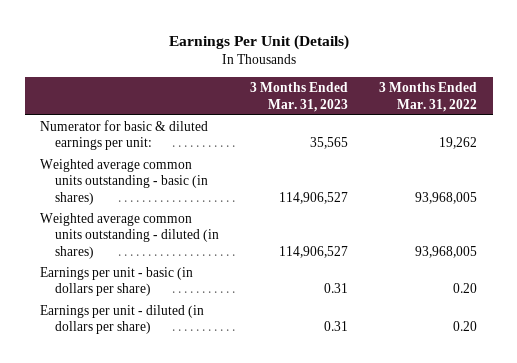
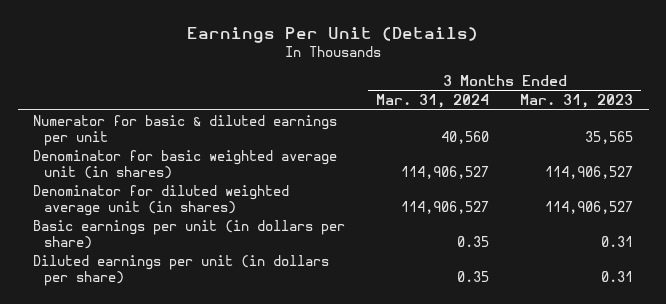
- | 3 Months Ended Mar. 31, 2023 | 3 Months Ended Mar. 31, 2022
+ | 3 Months Ended Mar. 31, 2024 | 3 Months Ended Mar. 31, 2023
- Numerator for basic & diluted earnings per unit: | 35,565 | 19,262
- Weighted average common units outstanding - basic (in shares) | 114,906,527 | 93,968,005
- Weighted average common units outstanding - diluted (in shares) | 114,906,527 | 93,968,005
- Earnings per unit - basic (in dollars per share) | 0.31 | 0.20
- Earnings per unit - diluted (in dollars per share) | 0.31 | 0.20
+ Numerator for basic & diluted earnings per unit | 40,560 | 35,565
+ Denominator for basic weighted average unit (in shares) | 114,906,527 | 114,906,527
+ Denominator for diluted weighted average unit (in shares) | 114,906,527 | 114,906,527
+ Basic earnings per unit (in dollars per share) | 0.35 | 0.31
+ Diluted earnings per unit (in dollars per share) | 0.35 | 0.31

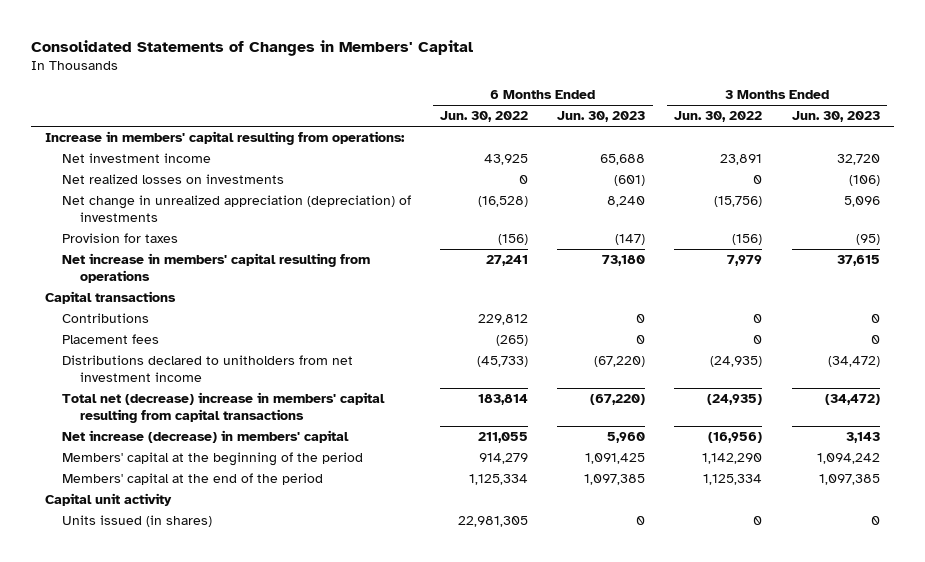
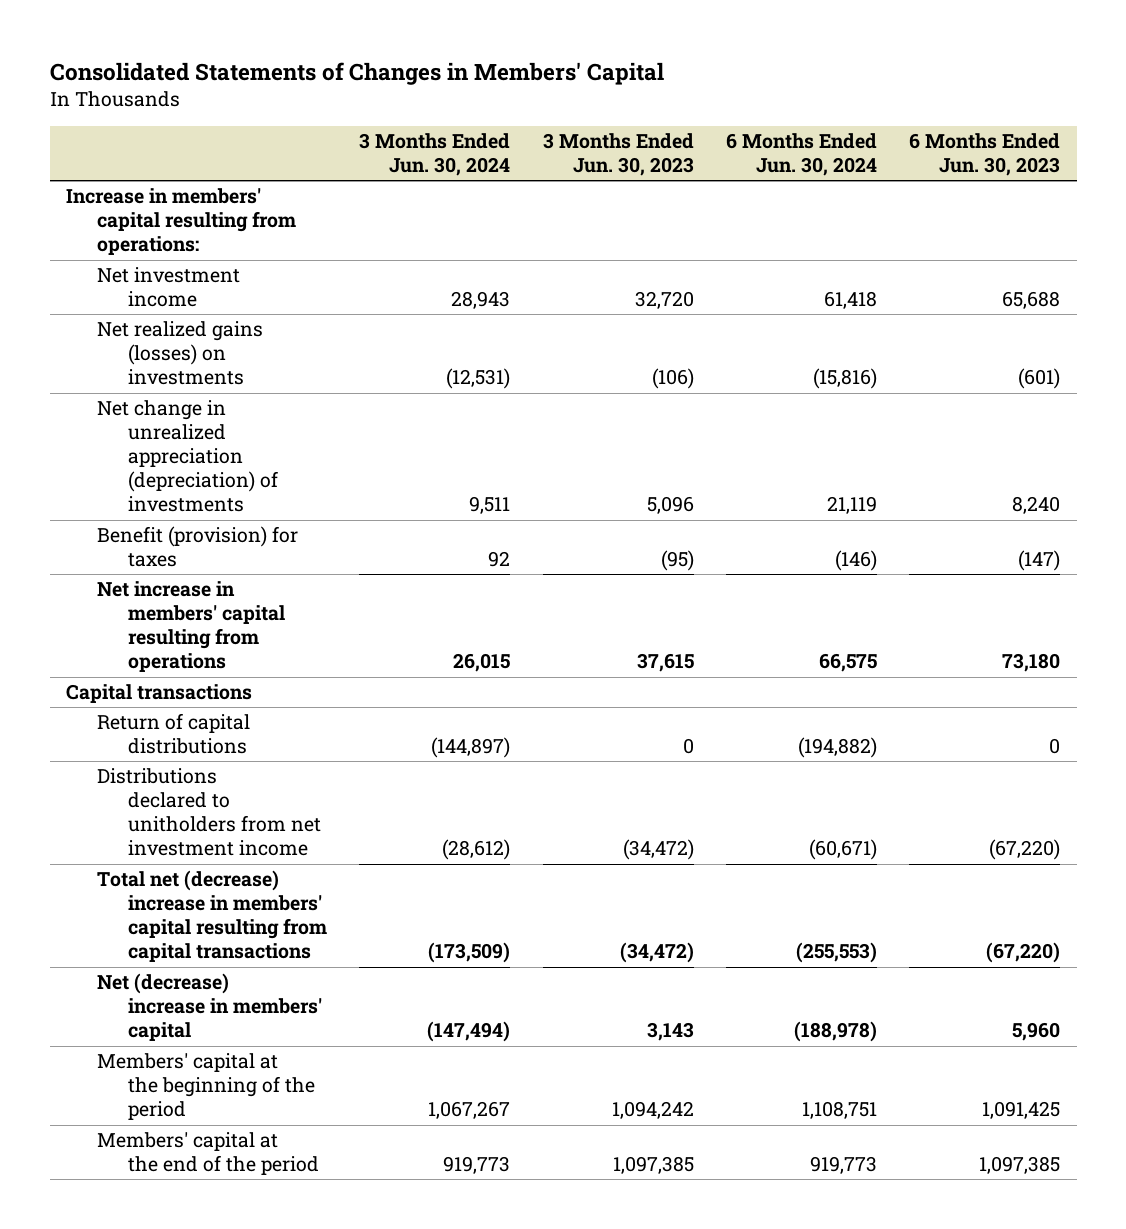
- | 6 Months Ended Jun. 30, 2022 | 6 Months Ended Jun. 30, 2023 | 3 Months Ended Jun. 30, 2022 | 3 Months Ended Jun. 30, 2023
+ | 3 Months Ended Jun. 30, 2024 | 3 Months Ended Jun. 30, 2023 | 6 Months Ended Jun. 30, 2024 | 6 Months Ended Jun. 30, 2023
- Net realized losses on investments | 0 | (601) | 0 | (106)
+ Net realized gains (losses) on investments | (12,531) | (106) | (15,816) | (601)
- Provision for taxes | (156) | (147) | (156) | (95)
+ Benefit (provision) for taxes | 92 | (95) | (146) | (147)
- Contributions | 229,812 | 0 | 0 | 0
- Placement fees | (265) | 0 | 0 | 0
+ Return of capital distributions | (144,897) | 0 | (194,882) | 0
- Net increase (decrease) in members' capital | 211,055 | 5,960 | (16,956) | 3,143
+ Net (decrease) increase in members' capital | (147,494) | 3,143 | (188,978) | 5,960
- Capital unit activity
- Units issued (in shares) | 22,981,305 | 0 | 0 | 0

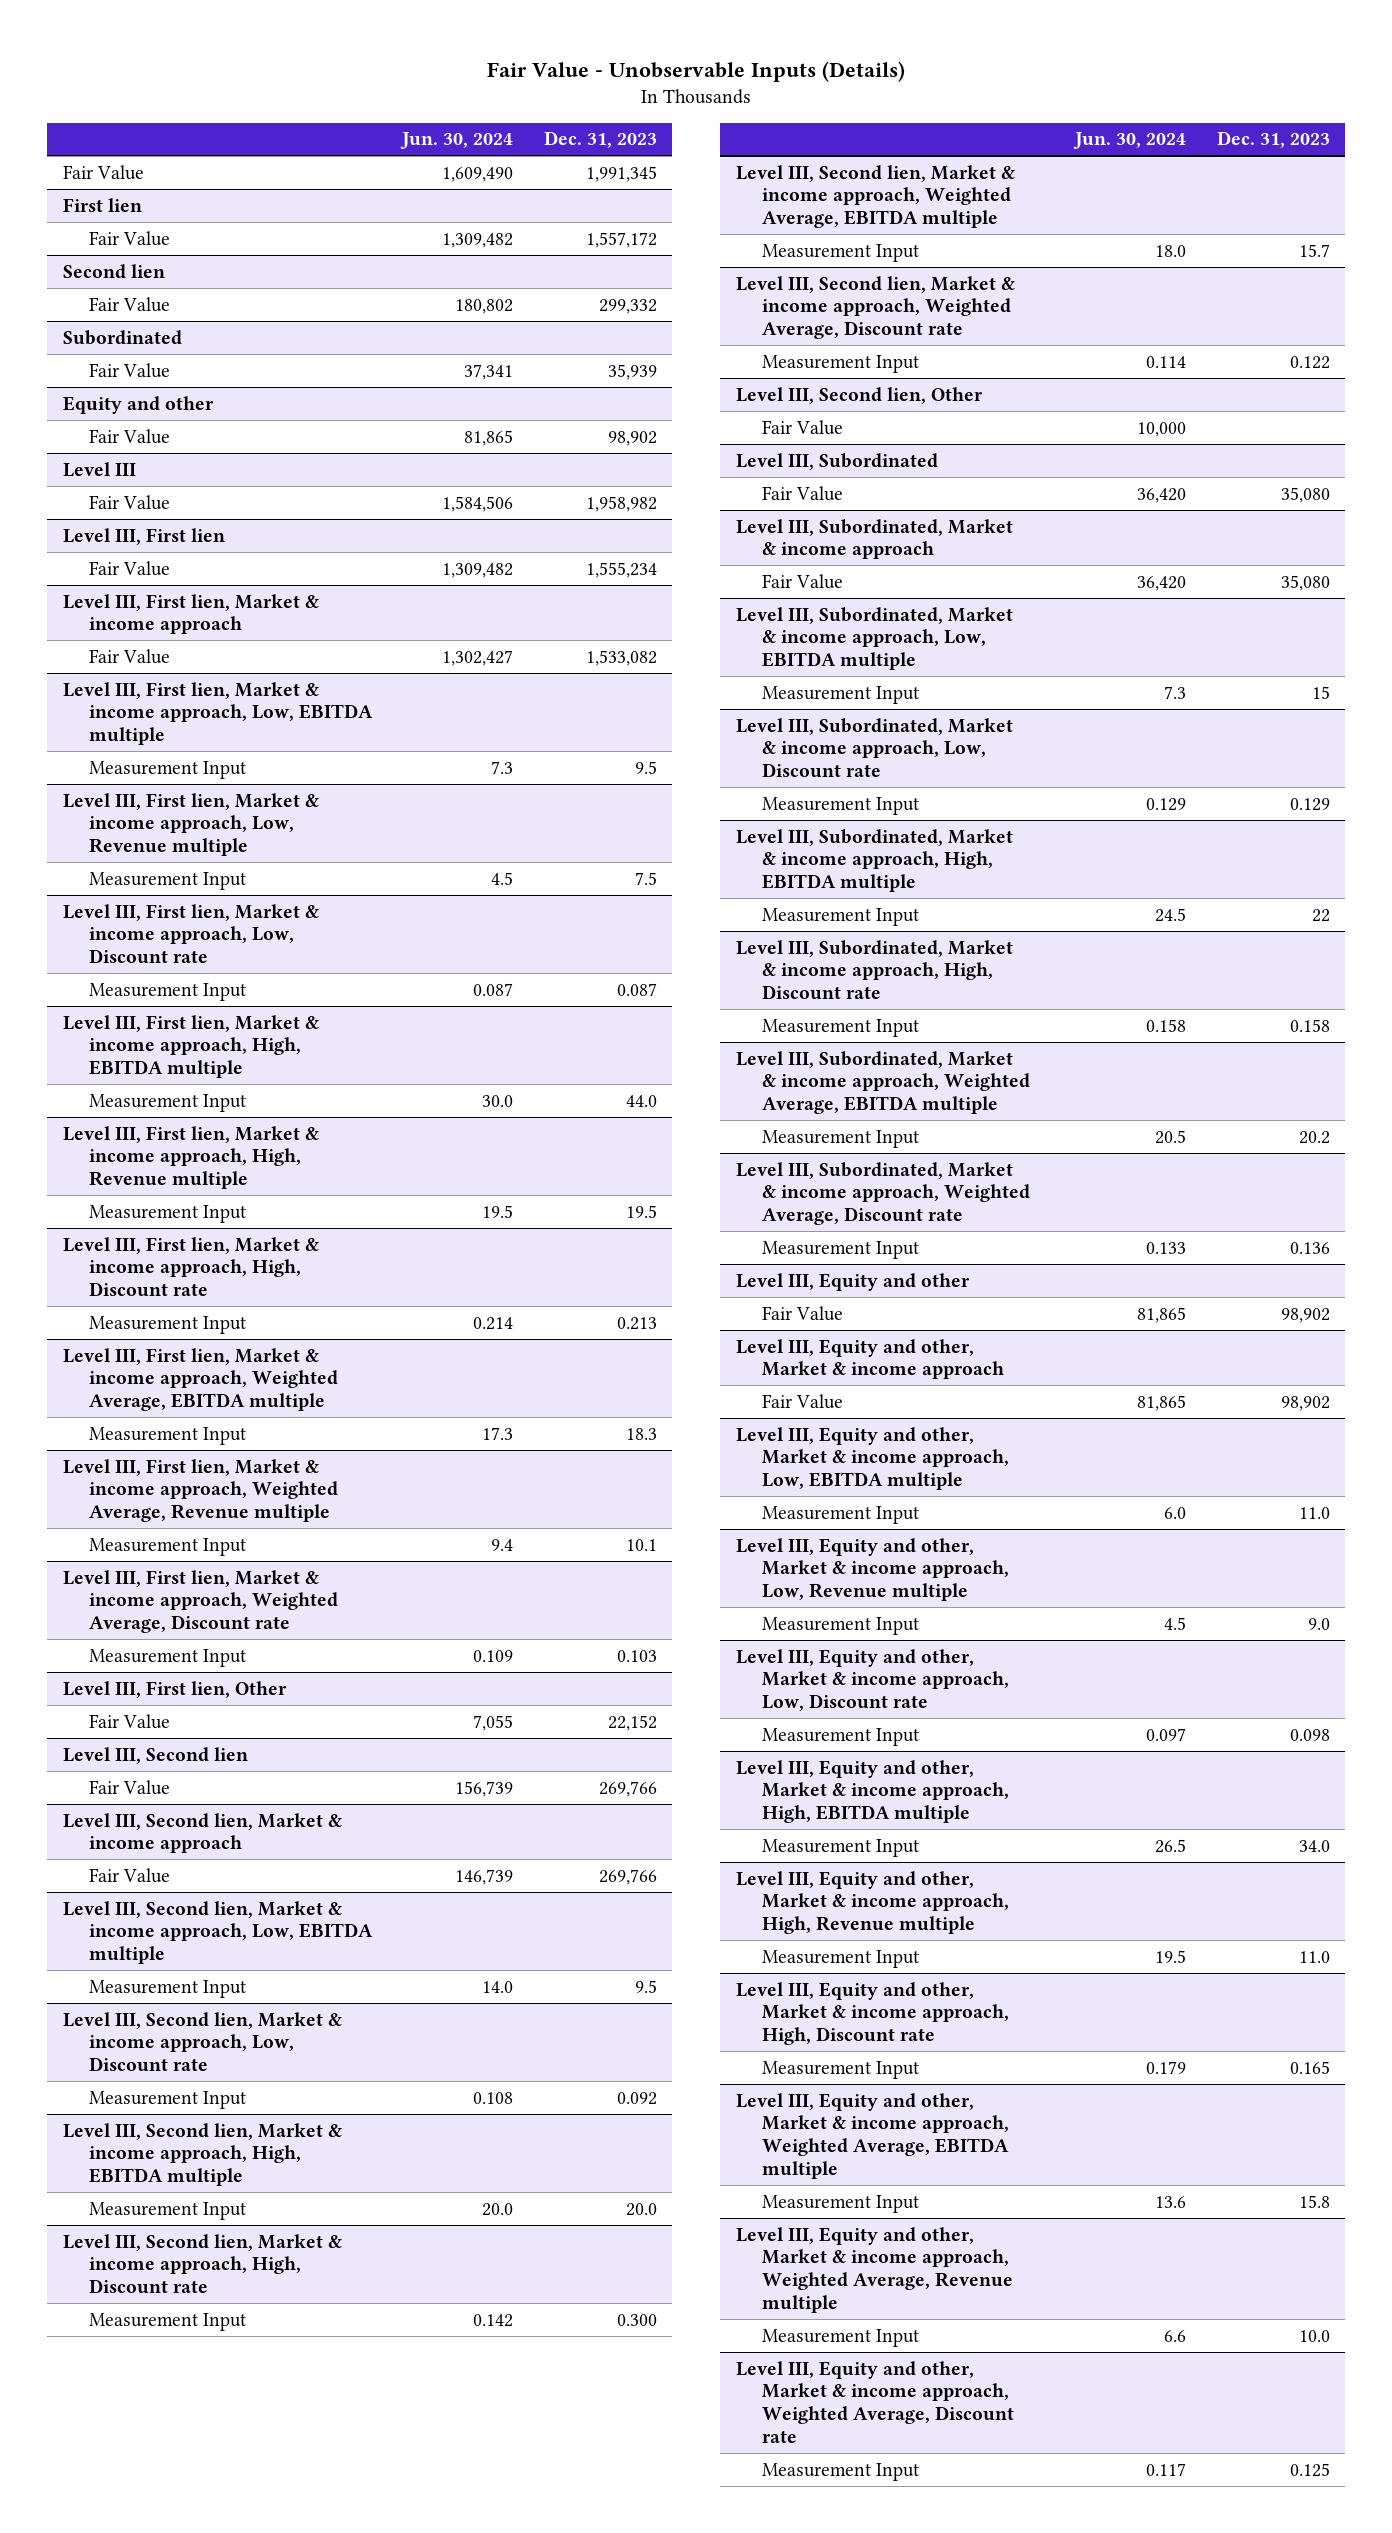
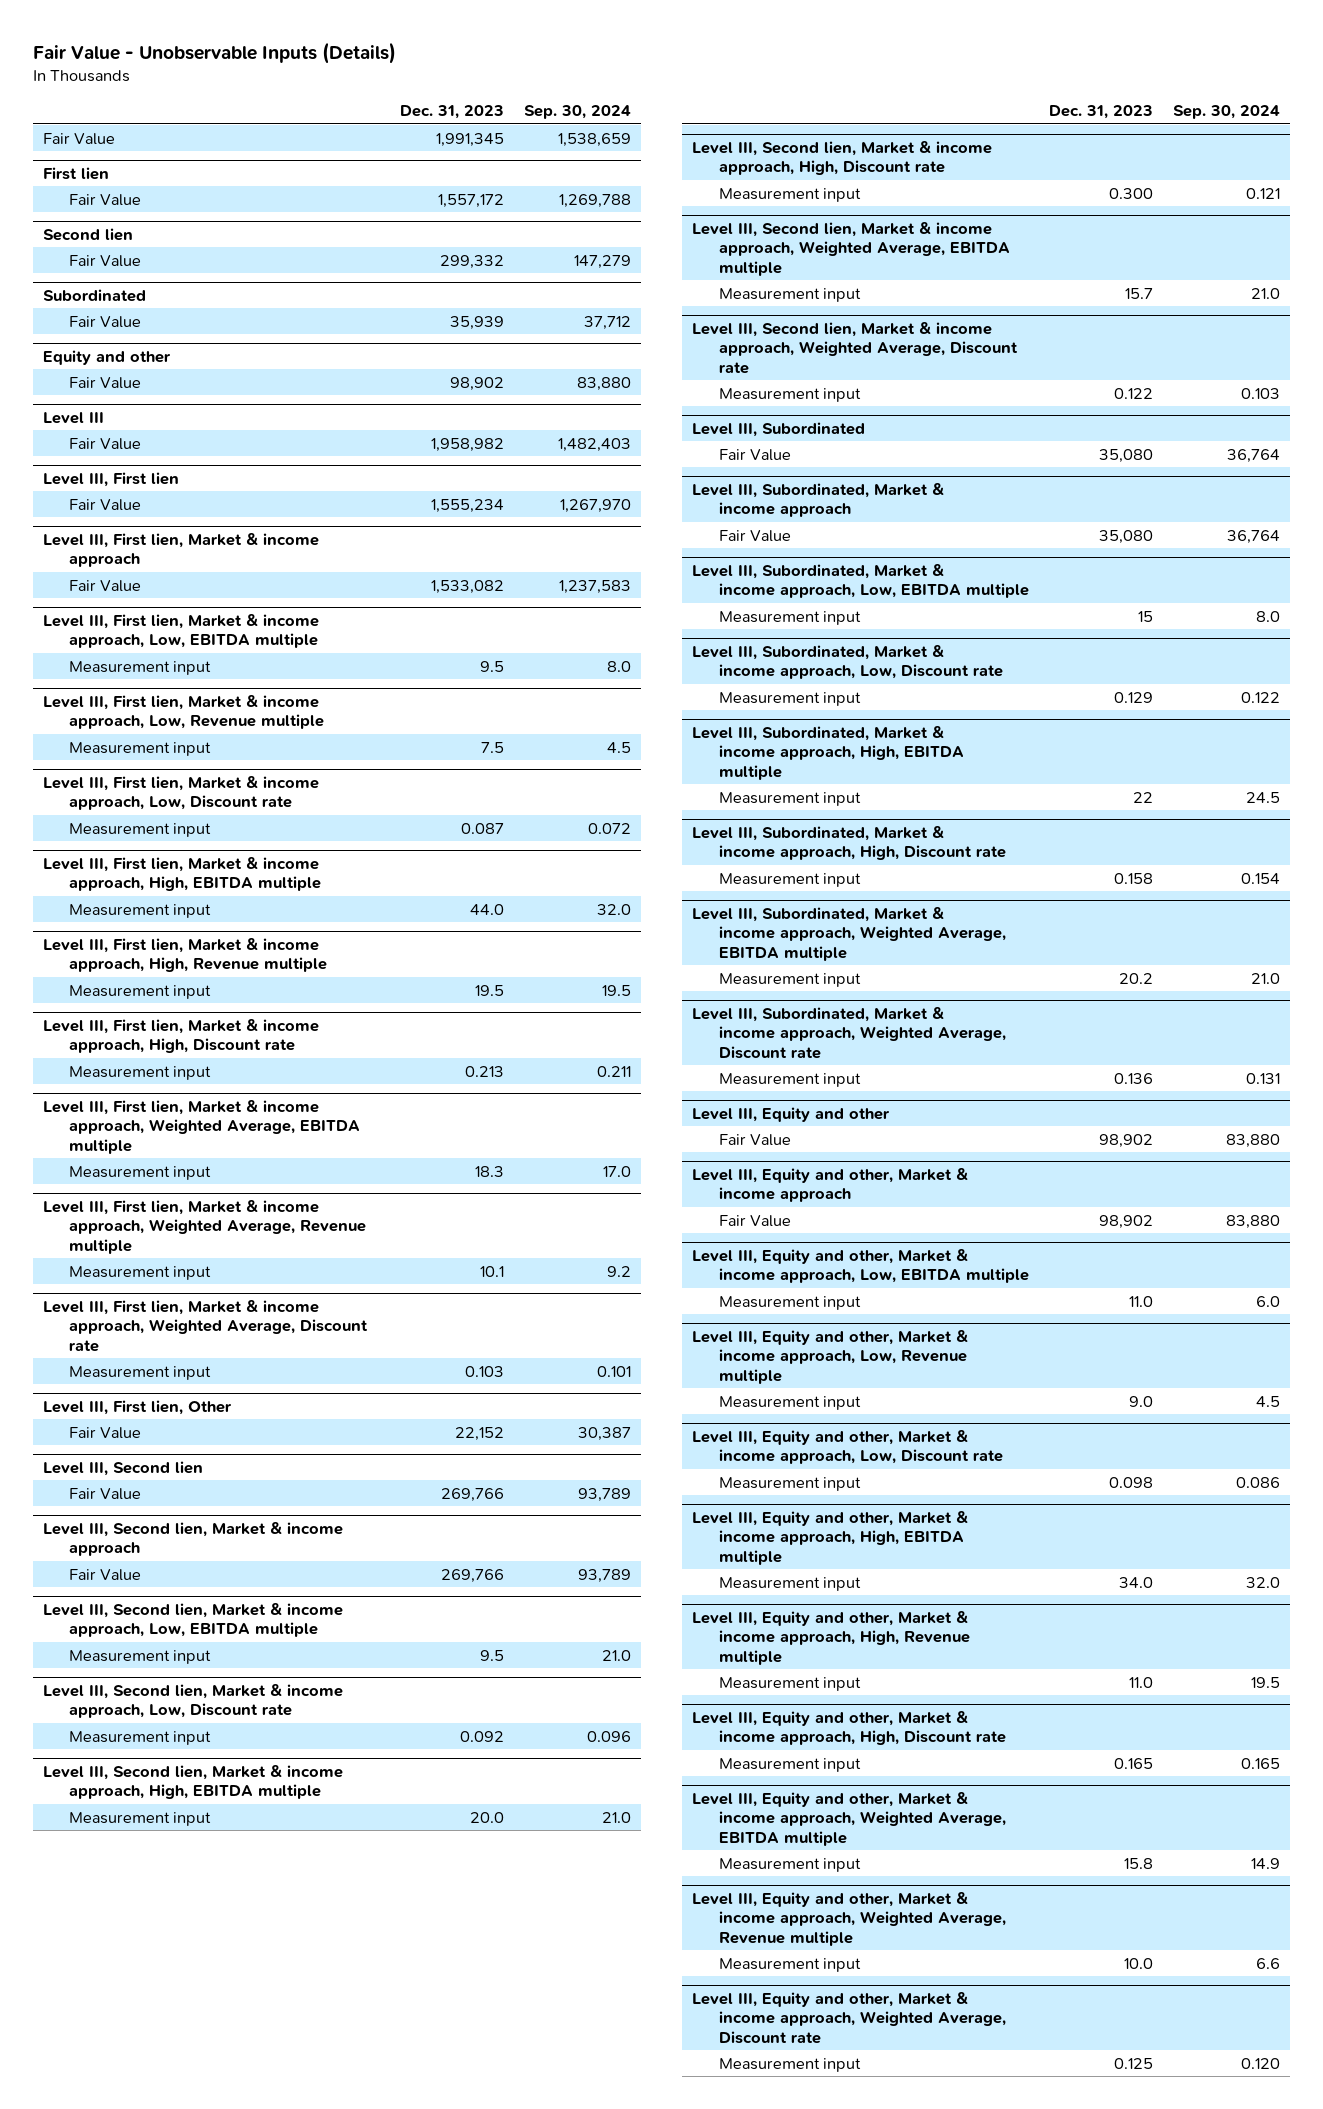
- | Jun. 30, 2024 | Dec. 31, 2023
+ | Dec. 31, 2023 | Sep. 30, 2024
@ Level III, First lien, Market & income approach, Low, EBITDA multiple
- Measurement Input | 7.3 | 9.5
+ Measurement input | 9.5 | 8.0
@ Level III, First lien, Market & income approach, Low, Revenue multiple
- Measurement Input | 4.5 | 7.5
+ Measurement input | 7.5 | 4.5
@ Level III, First lien, Market & income approach, Low, Discount rate
- Measurement Input | 0.087 | 0.087
+ Measurement input | 0.087 | 0.072
@ Level III, First lien, Market & income approach, High, EBITDA multiple
- Measurement Input | 30.0 | 44.0
+ Measurement input | 44.0 | 32.0
@ Level III, First lien, Market & income approach, High, Revenue multiple
- Measurement Input | 19.5 | 19.5
+ Measurement input | 19.5 | 19.5
@ Level III, First lien, Market & income approach, High, Discount rate
- Measurement Input | 0.214 | 0.213
+ Measurement input | 0.213 | 0.211
@ Level III, First lien, Market & income approach, Weighted Average, EBITDA multiple
- Measurement Input | 17.3 | 18.3
+ Measurement input | 18.3 | 17.0
@ Level III, First lien, Market & income approach, Weighted Average, Revenue multiple
- Measurement Input | 9.4 | 10.1
+ Measurement input | 10.1 | 9.2
@ Level III, First lien, Market & income approach, Weighted Average, Discount rate
- Measurement Input | 0.109 | 0.103
+ Measurement input | 0.103 | 0.101
@ Level III, Second lien, Market & income approach, Low, EBITDA multiple
- Measurement Input | 14.0 | 9.5
+ Measurement input | 9.5 | 21.0
@ Level III, Second lien, Market & income approach, Low, Discount rate
- Measurement Input | 0.108 | 0.092
+ Measurement input | 0.092 | 0.096
@ Level III, Second lien, Market & income approach, High, EBITDA multiple
- Measurement Input | 20.0 | 20.0
+ Measurement input | 20.0 | 21.0
@ Level III, Second lien, Market & income approach, High, Discount rate
- Measurement Input | 0.142 | 0.300
+ Measurement input | 0.300 | 0.121
@ Level III, Second lien, Market & income approach, Weighted Average, EBITDA multiple
- Measurement Input | 18.0 | 15.7
+ Measurement input | 15.7 | 21.0
@ Level III, Second lien, Market & income approach, Weighted Average, Discount rate
- Measurement Input | 0.114 | 0.122
- Level III, Second lien, Other
- Fair Value | 10,000 |
@ Level III, Second lien, Market & income approach, Weighted Average, Discount rate
+ Measurement input | 0.122 | 0.103
@ Level III, Subordinated, Market & income approach, Low, EBITDA multiple
- Measurement Input | 7.3 | 15
+ Measurement input | 15 | 8.0
@ Level III, Subordinated, Market & income approach, Low, Discount rate
- Measurement Input | 0.129 | 0.129
+ Measurement input | 0.129 | 0.122
@ Level III, Subordinated, Market & income approach, High, EBITDA multiple
- Measurement Input | 24.5 | 22
+ Measurement input | 22 | 24.5
@ Level III, Subordinated, Market & income approach, High, Discount rate
- Measurement Input | 0.158 | 0.158
+ Measurement input | 0.158 | 0.154
@ Level III, Subordinated, Market & income approach, Weighted Average, EBITDA multiple
- Measurement Input | 20.5 | 20.2
+ Measurement input | 20.2 | 21.0
@ Level III, Subordinated, Market & income approach, Weighted Average, Discount rate
- Measurement Input | 0.133 | 0.136
+ Measurement input | 0.136 | 0.131
@ Level III, Equity and other, Market & income approach, Low, EBITDA multiple
- Measurement Input | 6.0 | 11.0
+ Measurement input | 11.0 | 6.0
@ Level III, Equity and other, Market & income approach, Low, Revenue multiple
- Measurement Input | 4.5 | 9.0
+ Measurement input | 9.0 | 4.5
@ Level III, Equity and other, Market & income approach, Low, Discount rate
- Measurement Input | 0.097 | 0.098
+ Measurement input | 0.098 | 0.086
@ Level III, Equity and other, Market & income approach, High, EBITDA multiple
- Measurement Input | 26.5 | 34.0
+ Measurement input | 34.0 | 32.0
@ Level III, Equity and other, Market & income approach, High, Revenue multiple
- Measurement Input | 19.5 | 11.0
+ Measurement input | 11.0 | 19.5
@ Level III, Equity and other, Market & income approach, High, Discount rate
- Measurement Input | 0.179 | 0.165
+ Measurement input | 0.165 | 0.165
@ Level III, Equity and other, Market & income approach, Weighted Average, EBITDA multiple
- Measurement Input | 13.6 | 15.8
+ Measurement input | 15.8 | 14.9
@ Level III, Equity and other, Market & income approach, Weighted Average, Revenue multiple
- Measurement Input | 6.6 | 10.0
+ Measurement input | 10.0 | 6.6
@ Level III, Equity and other, Market & income approach, Weighted Average, Discount rate
- Measurement Input | 0.117 | 0.125
+ Measurement input | 0.125 | 0.120

